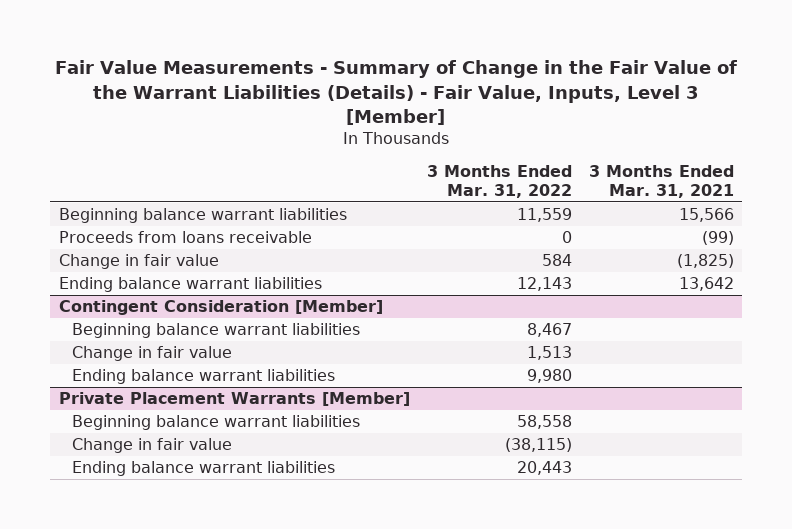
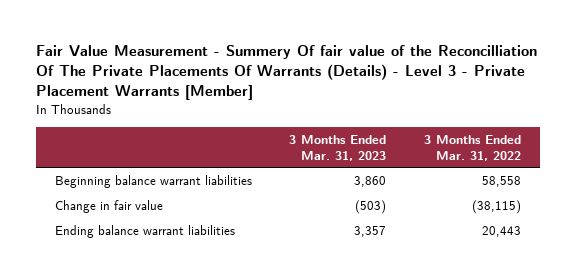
- Fair Value Measurements - Summary of Change in the Fair Value of the Warrant Liabilities (Details) - Fair Value, Inputs, Level 3 [Member]
+ Fair Value Measurement - Summery Of fair value of the Reconcilliation Of The Private Placements Of Warrants (Details) - Level 3 - Private Placement Warrants [Member]
- | 3 Months Ended Mar. 31, 2022 | 3 Months Ended Mar. 31, 2021
+ | 3 Months Ended Mar. 31, 2023 | 3 Months Ended Mar. 31, 2022
- Beginning balance warrant liabilities | 11,559 | 15,566
- Proceeds from loans receivable | 0 | (99)
- Change in fair value | 584 | (1,825)
- Ending balance warrant liabilities | 12,143 | 13,642
- Contingent Consideration [Member]
- Beginning balance warrant liabilities | 8,467 |
- Change in fair value | 1,513 |
- Ending balance warrant liabilities | 9,980 |
- Private Placement Warrants [Member]

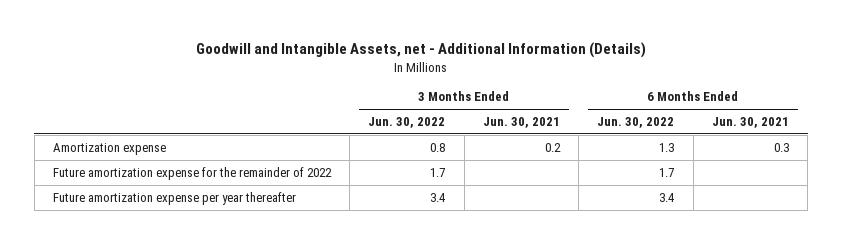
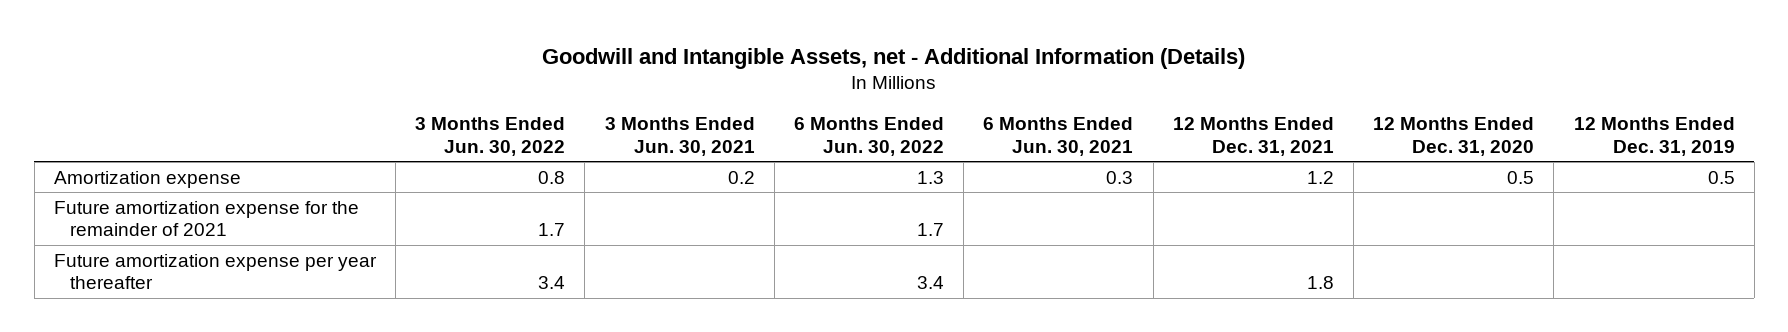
- | 3 Months Ended Jun. 30, 2022 | 3 Months Ended Jun. 30, 2021 | 6 Months Ended Jun. 30, 2022 | 6 Months Ended Jun. 30, 2021
+ | 3 Months Ended Jun. 30, 2022 | 3 Months Ended Jun. 30, 2021 | 6 Months Ended Jun. 30, 2022 | 6 Months Ended Jun. 30, 2021 | 12 Months Ended Dec. 31, 2021 | 12 Months Ended Dec. 31, 2020 | 12 Months Ended Dec. 31, 2019
- Future amortization expense for the remainder of 2022 | 1.7 | | 1.7 |
+ Future amortization expense for the remainder of 2021 | 1.7 | | 1.7 | | | |

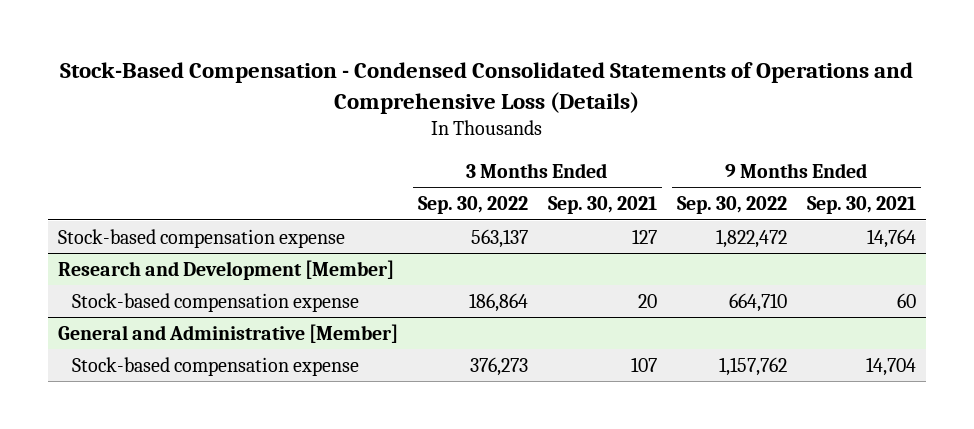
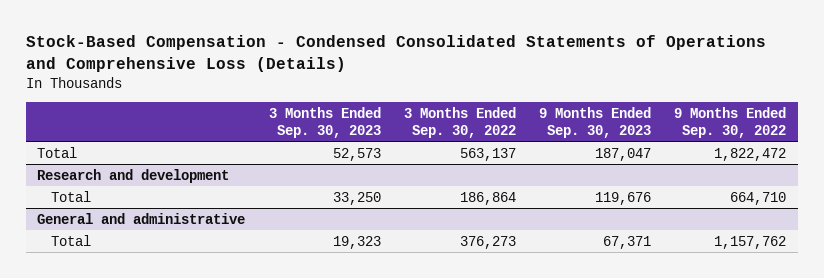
- | 3 Months Ended Sep. 30, 2022 | 3 Months Ended Sep. 30, 2021 | 9 Months Ended Sep. 30, 2022 | 9 Months Ended Sep. 30, 2021
+ | 3 Months Ended Sep. 30, 2023 | 3 Months Ended Sep. 30, 2022 | 9 Months Ended Sep. 30, 2023 | 9 Months Ended Sep. 30, 2022
- Stock-based compensation expense | 563,137 | 127 | 1,822,472 | 14,764
- Research and Development [Member]
- Stock-based compensation expense | 186,864 | 20 | 664,710 | 60
- General and Administrative [Member]
- Stock-based compensation expense | 376,273 | 107 | 1,157,762 | 14,704
+ Total | 52,573 | 563,137 | 187,047 | 1,822,472
+ Research and development
+ Total | 33,250 | 186,864 | 119,676 | 664,710
+ General and administrative
+ Total | 19,323 | 376,273 | 67,371 | 1,157,762

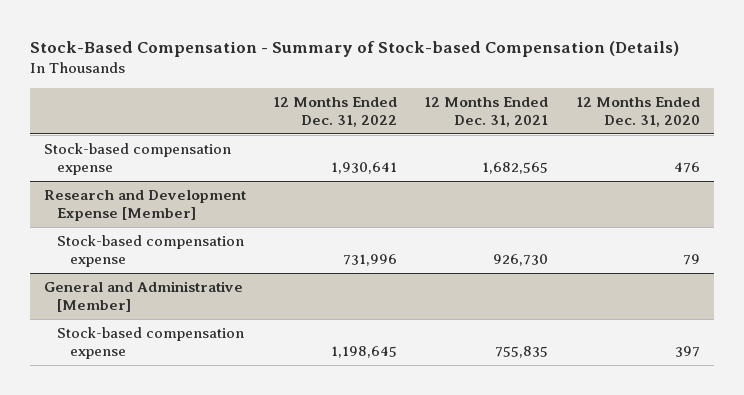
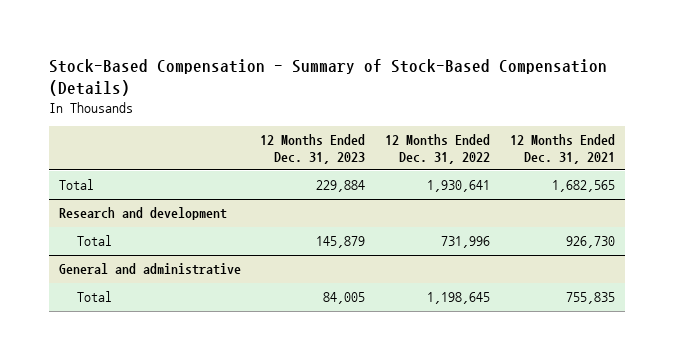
- Stock-Based Compensation - Summary of Stock-based Compensation (Details)
+ Stock-Based Compensation - Summary of Stock-Based Compensation (Details)
- | 12 Months Ended Dec. 31, 2022 | 12 Months Ended Dec. 31, 2021 | 12 Months Ended Dec. 31, 2020
+ | 12 Months Ended Dec. 31, 2023 | 12 Months Ended Dec. 31, 2022 | 12 Months Ended Dec. 31, 2021
- Stock-based compensation expense | 1,930,641 | 1,682,565 | 476
- Research and Development Expense [Member]
- Stock-based compensation expense | 731,996 | 926,730 | 79
- General and Administrative [Member]
- Stock-based compensation expense | 1,198,645 | 755,835 | 397
+ Total | 229,884 | 1,930,641 | 1,682,565
+ Research and development
+ Total | 145,879 | 731,996 | 926,730
+ General and administrative
+ Total | 84,005 | 1,198,645 | 755,835

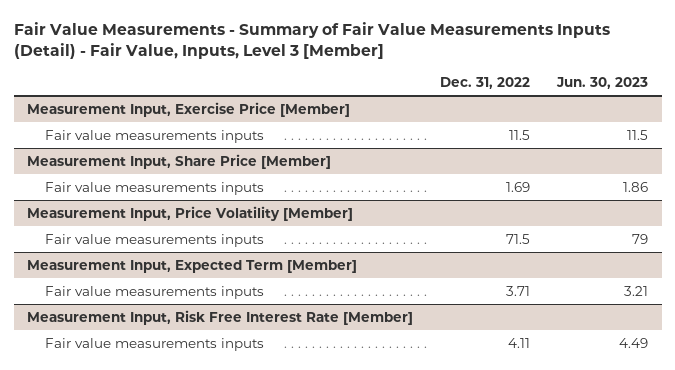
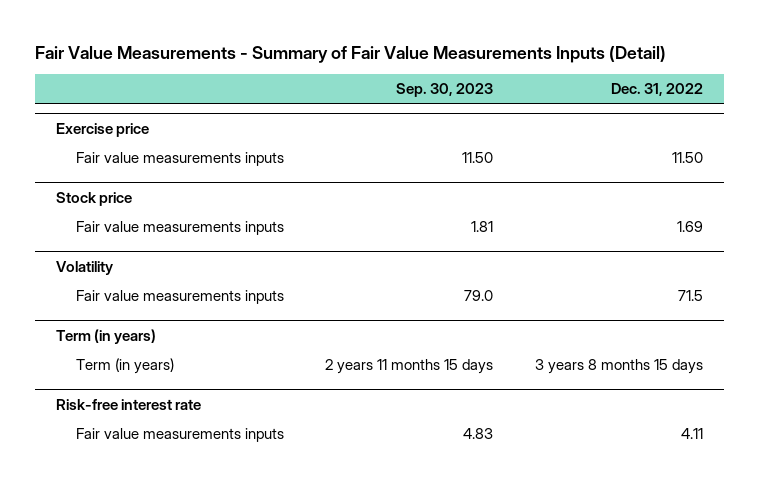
- Fair Value Measurements - Summary of Fair Value Measurements Inputs (Detail) - Fair Value, Inputs, Level 3 [Member]
+ Fair Value Measurements - Summary of Fair Value Measurements Inputs (Detail)
- | Dec. 31, 2022 | Jun. 30, 2023
+ | Sep. 30, 2023 | Dec. 31, 2022
- Measurement Input, Exercise Price [Member]
- Fair value measurements inputs | 11.5 | 11.5
- Measurement Input, Share Price [Member]
+ Exercise price
+ Fair value measurements inputs | 11.50 | 11.50
+ Stock price
- Measurement Input, Price Volatility [Member]
+ Volatility
- Measurement Input, Expected Term [Member]
- Fair value measurements inputs | 3.71 | 3.21
- Measurement Input, Risk Free Interest Rate [Member]
+ Term (in years)
+ Term (in years) | 2 years 11 months 15 days | 3 years 8 months 15 days
+ Risk-free interest rate

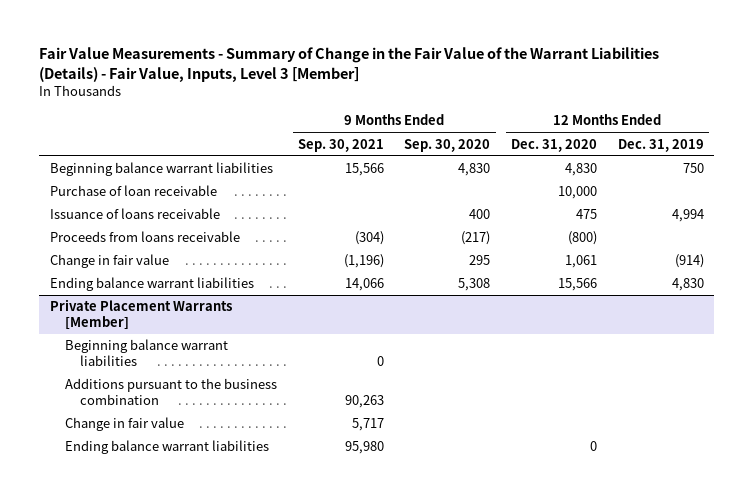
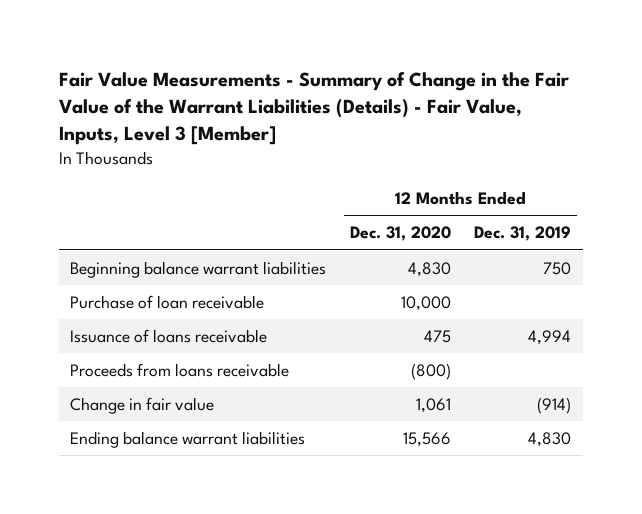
- | 9 Months Ended Sep. 30, 2021 | 9 Months Ended Sep. 30, 2020 | 12 Months Ended Dec. 31, 2020 | 12 Months Ended Dec. 31, 2019
+ | 12 Months Ended Dec. 31, 2020 | 12 Months Ended Dec. 31, 2019
- Private Placement Warrants [Member]
- Beginning balance warrant liabilities | 0 | | |
- Additions pursuant to the business combination | 90,263 | | |
- Change in fair value | 5,717 | | |
- Ending balance warrant liabilities | 95,980 | | 0 |

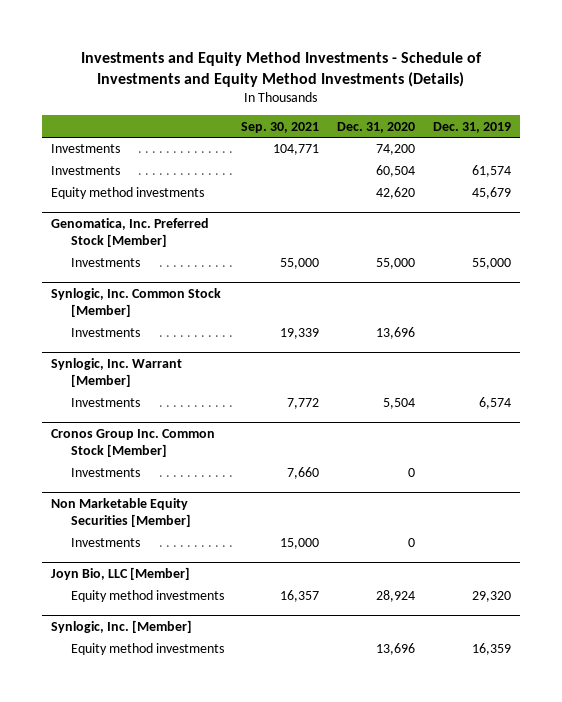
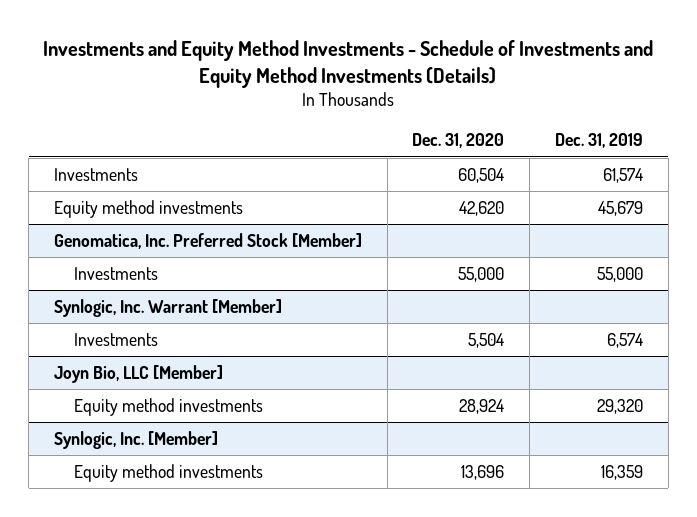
- | Sep. 30, 2021 | Dec. 31, 2020 | Dec. 31, 2019
+ | Dec. 31, 2020 | Dec. 31, 2019
- Investments | 104,771 | 74,200 |
- Synlogic, Inc. Common Stock [Member]
- Investments | 19,339 | 13,696 |
- Cronos Group Inc. Common Stock [Member]
- Investments | 7,660 | 0 |
- Non Marketable Equity Securities [Member]
- Investments | 15,000 | 0 |

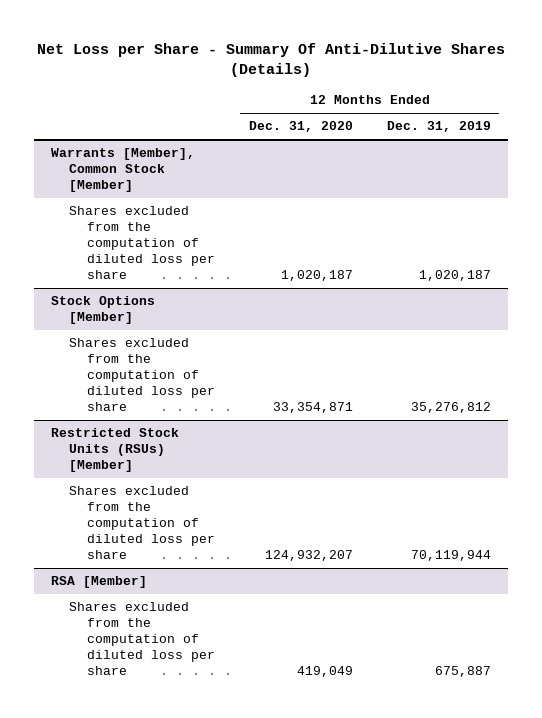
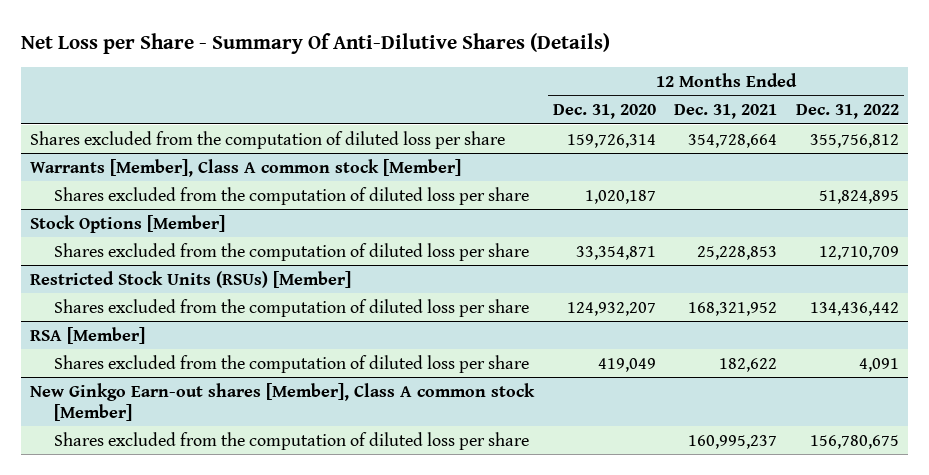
- | 12 Months Ended Dec. 31, 2020 | 12 Months Ended Dec. 31, 2019
+ | 12 Months Ended Dec. 31, 2020 | 12 Months Ended Dec. 31, 2021 | 12 Months Ended Dec. 31, 2022
- Warrants [Member], Common Stock [Member]
+ Shares excluded from the computation of diluted loss per share | 159,726,314 | 354,728,664 | 355,756,812
+ Warrants [Member], Class A common stock [Member]
+ New Ginkgo Earn-out shares [Member], Class A common stock [Member]
+ Shares excluded from the computation of diluted loss per share | | 160,995,237 | 156,780,675

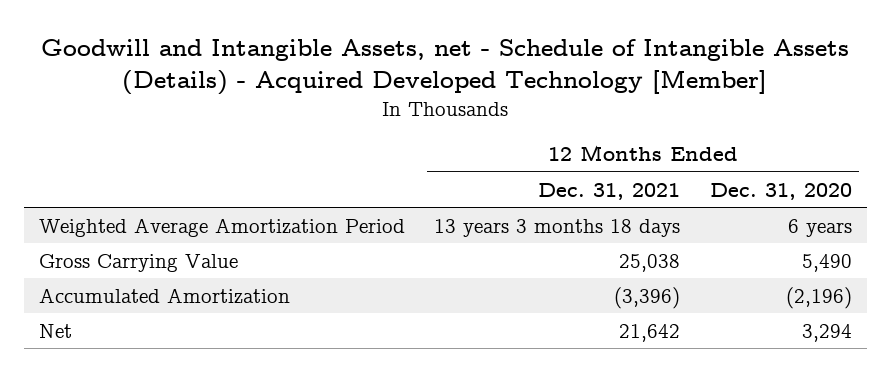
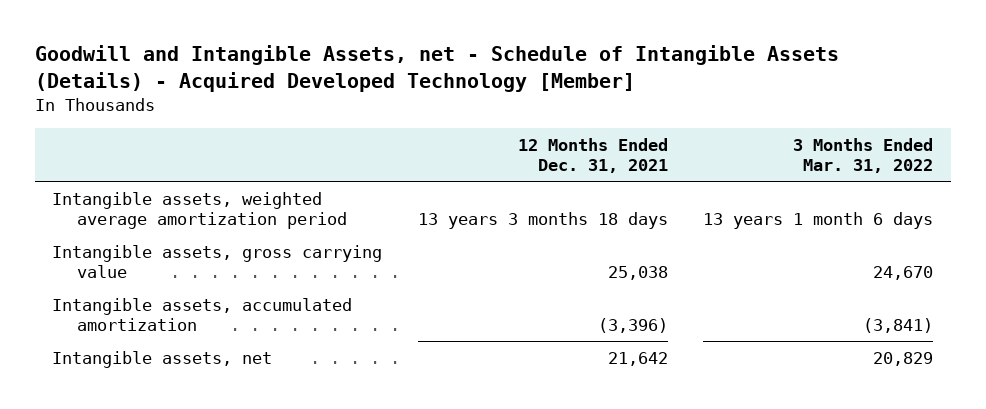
- | 12 Months Ended Dec. 31, 2021 | 12 Months Ended Dec. 31, 2020
+ | 12 Months Ended Dec. 31, 2021 | 3 Months Ended Mar. 31, 2022
- Weighted Average Amortization Period | 13 years 3 months 18 days | 6 years
- Gross Carrying Value | 25,038 | 5,490
- Accumulated Amortization | (3,396) | (2,196)
- Net | 21,642 | 3,294
+ Intangible assets, weighted average amortization period | 13 years 3 months 18 days | 13 years 1 month 6 days
+ Intangible assets, gross carrying value | 25,038 | 24,670
+ Intangible assets, accumulated amortization | (3,396) | (3,841)
+ Intangible assets, net | 21,642 | 20,829

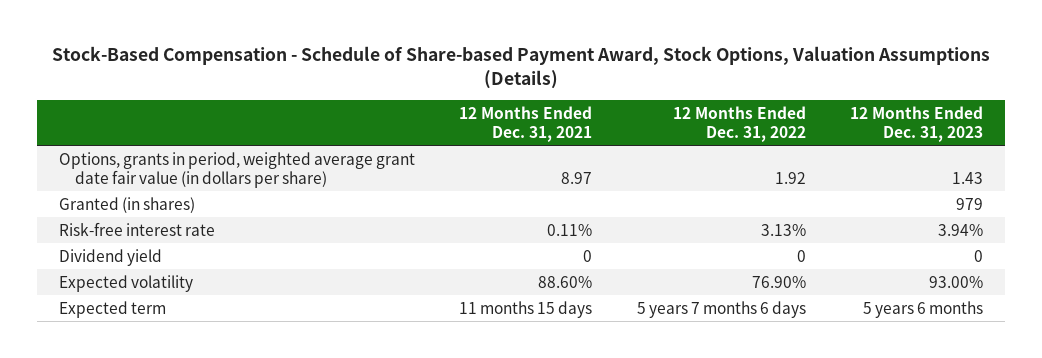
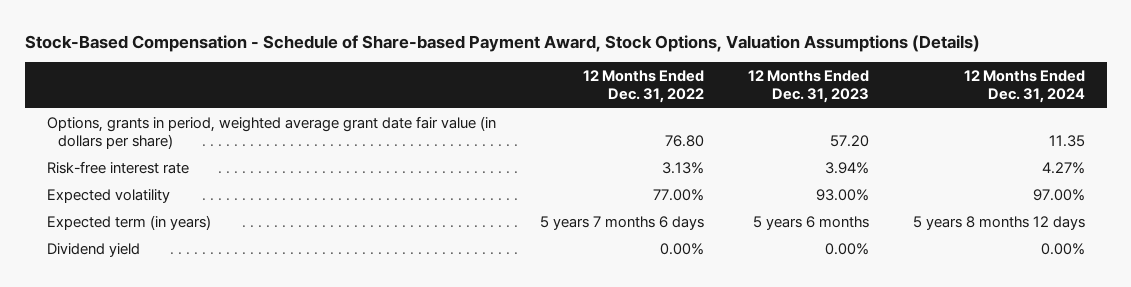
- | 12 Months Ended Dec. 31, 2021 | 12 Months Ended Dec. 31, 2022 | 12 Months Ended Dec. 31, 2023
+ | 12 Months Ended Dec. 31, 2022 | 12 Months Ended Dec. 31, 2023 | 12 Months Ended Dec. 31, 2024
- Options, grants in period, weighted average grant date fair value (in dollars per share) | 8.97 | 1.92 | 1.43
- Granted (in shares) | | | 979
+ Options, grants in period, weighted average grant date fair value (in dollars per share) | 76.80 | 57.20 | 11.35
- Dividend yield | 0 | 0 | 0
- Expected volatility | 88.60% | 76.90% | 93.00%
- Expected term | 11 months 15 days | 5 years 7 months 6 days | 5 years 6 months
+ Expected volatility | 77.00% | 93.00% | 97.00%
+ Expected term (in years) | 5 years 7 months 6 days | 5 years 6 months | 5 years 8 months 12 days
+ Dividend yield | 0.00% | 0.00% | 0.00%

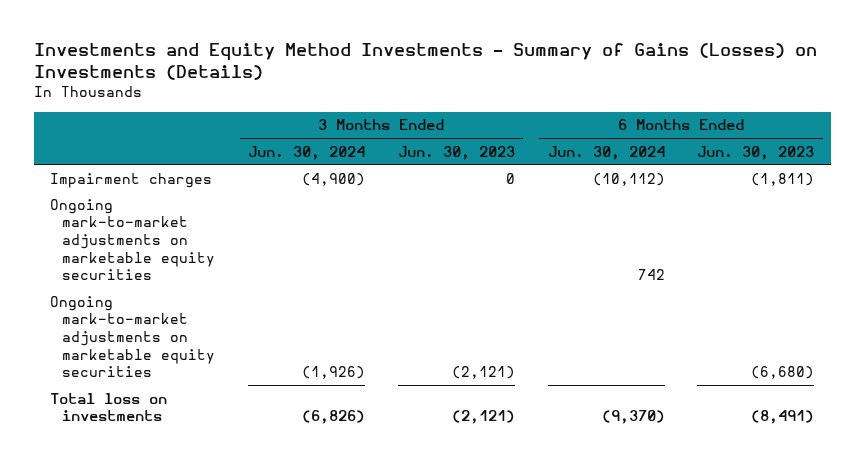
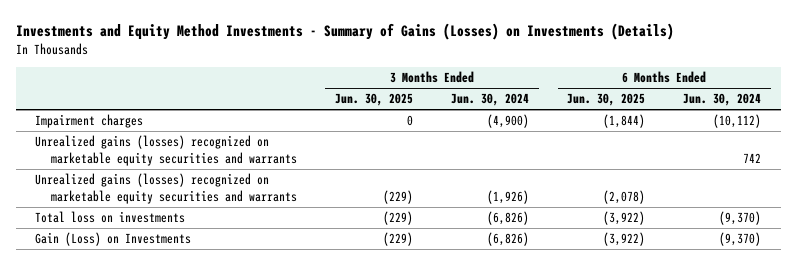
- | 3 Months Ended Jun. 30, 2024 | 3 Months Ended Jun. 30, 2023 | 6 Months Ended Jun. 30, 2024 | 6 Months Ended Jun. 30, 2023
+ | 3 Months Ended Jun. 30, 2025 | 3 Months Ended Jun. 30, 2024 | 6 Months Ended Jun. 30, 2025 | 6 Months Ended Jun. 30, 2024
- Ongoing mark-to-market adjustments on marketable equity securities | | | 742 |
- Ongoing mark-to-market adjustments on marketable equity securities | (1,926) | (2,121) | | (6,680)
+ Unrealized gains (losses) recognized on marketable equity securities and warrants | | | | 742
+ Unrealized gains (losses) recognized on marketable equity securities and warrants | (229) | (1,926) | (2,078) |
+ Gain (Loss) on Investments | (229) | (6,826) | (3,922) | (9,370)

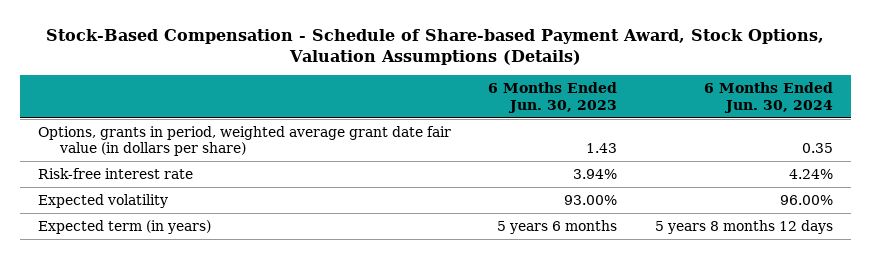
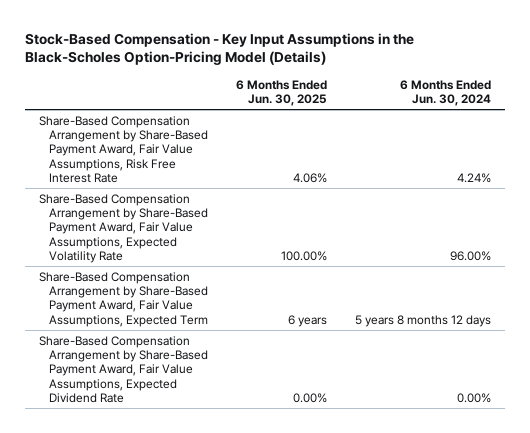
- Stock-Based Compensation - Schedule of Share-based Payment Award, Stock Options, Valuation Assumptions (Details)
+ Stock-Based Compensation - Key Input Assumptions in the Black-Scholes Option-Pricing Model (Details)
- | 6 Months Ended Jun. 30, 2023 | 6 Months Ended Jun. 30, 2024
+ | 6 Months Ended Jun. 30, 2025 | 6 Months Ended Jun. 30, 2024
- Options, grants in period, weighted average grant date fair value (in dollars per share) | 1.43 | 0.35
- Risk-free interest rate | 3.94% | 4.24%
- Expected volatility | 93.00% | 96.00%
- Expected term (in years) | 5 years 6 months | 5 years 8 months 12 days
+ Share-Based Compensation Arrangement by Share-Based Payment Award, Fair Value Assumptions, Risk Free Interest Rate | 4.06% | 4.24%
+ Share-Based Compensation Arrangement by Share-Based Payment Award, Fair Value Assumptions, Expected Volatility Rate | 100.00% | 96.00%
+ Share-Based Compensation Arrangement by Share-Based Payment Award, Fair Value Assumptions, Expected Term | 6 years | 5 years 8 months 12 days
+ Share-Based Compensation Arrangement by Share-Based Payment Award, Fair Value Assumptions, Expected Dividend Rate | 0.00% | 0.00%

